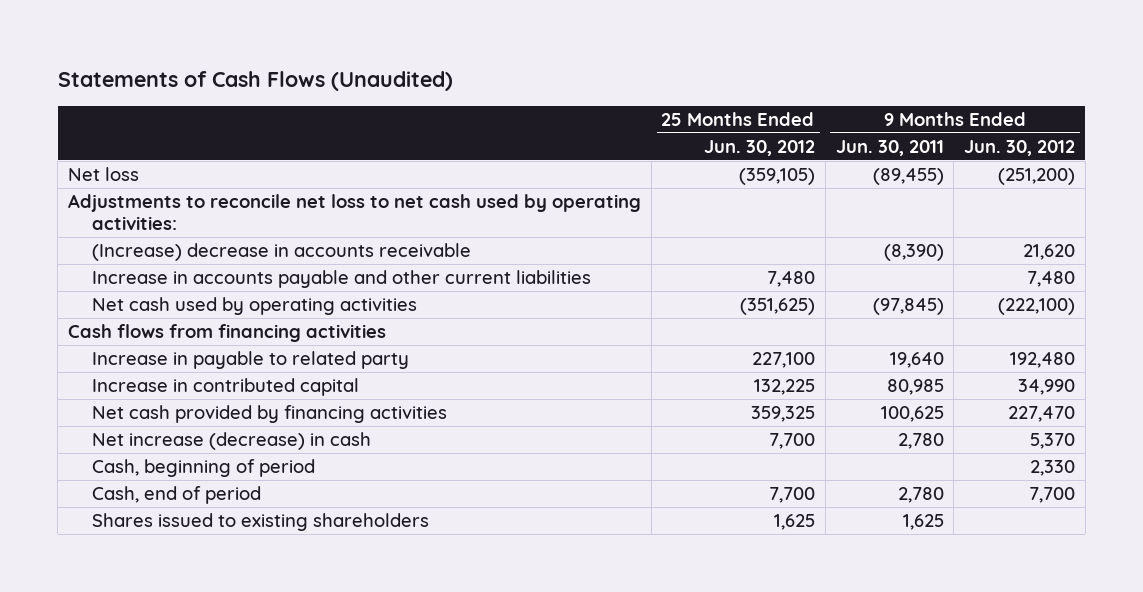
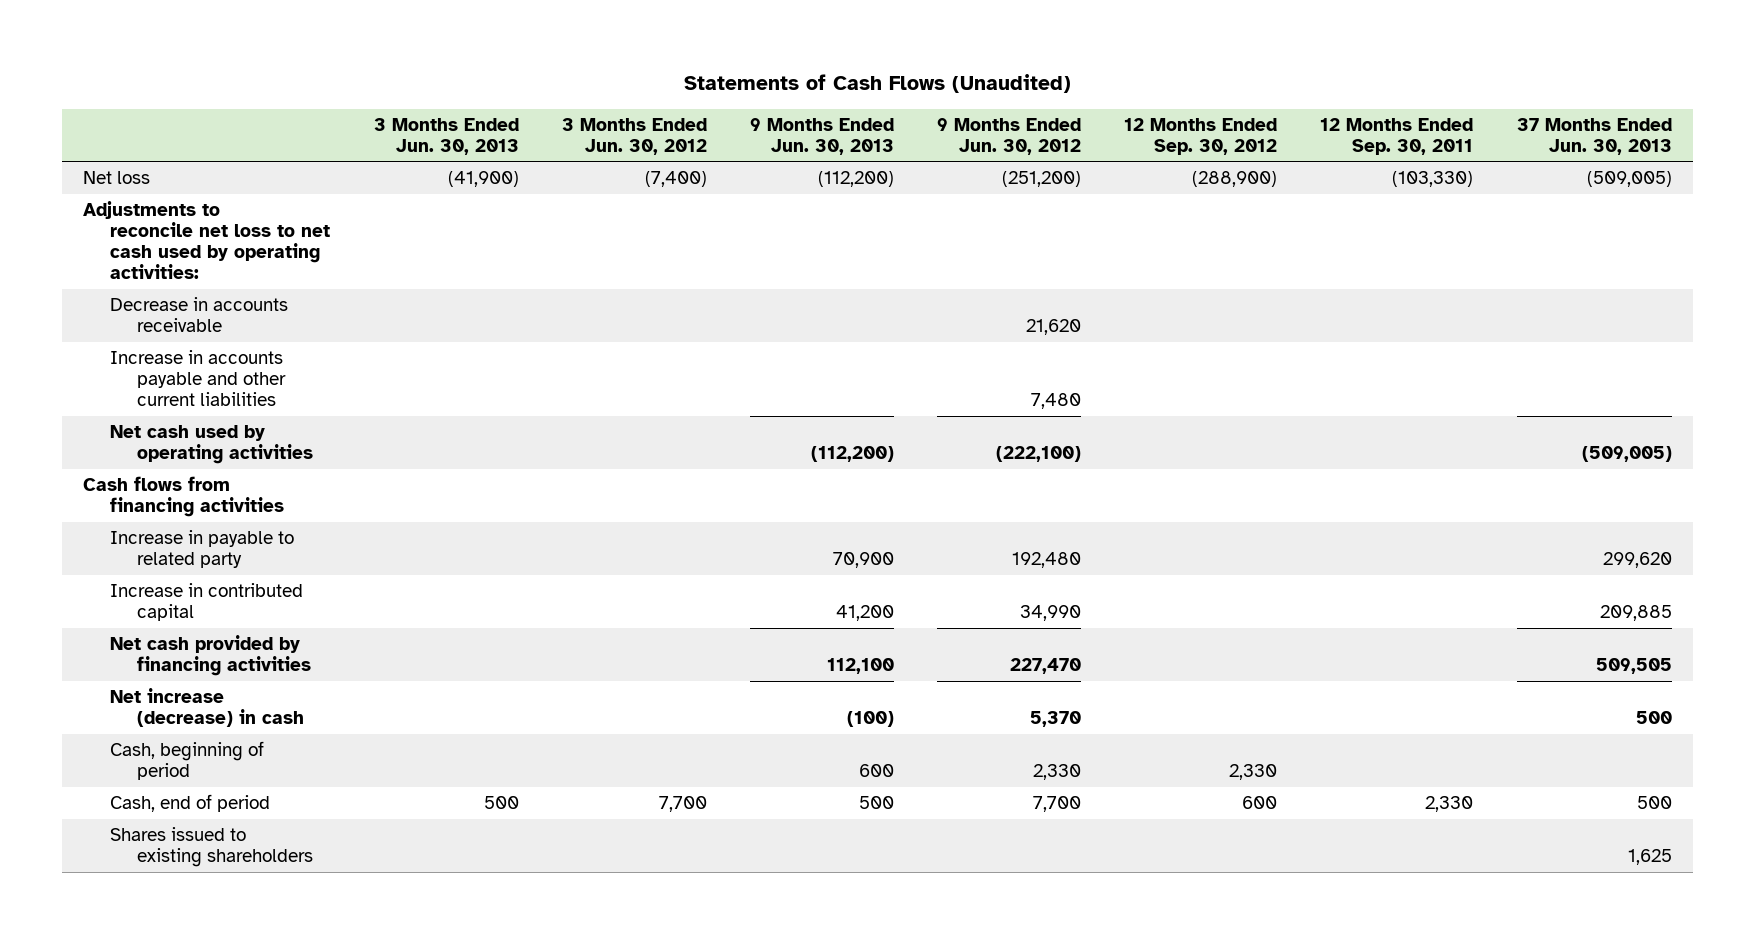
- | 25 Months Ended Jun. 30, 2012 | 9 Months Ended Jun. 30, 2011 | 9 Months Ended Jun. 30, 2012
+ | 3 Months Ended Jun. 30, 2013 | 3 Months Ended Jun. 30, 2012 | 9 Months Ended Jun. 30, 2013 | 9 Months Ended Jun. 30, 2012 | 12 Months Ended Sep. 30, 2012 | 12 Months Ended Sep. 30, 2011 | 37 Months Ended Jun. 30, 2013
- (Increase) decrease in accounts receivable | | (8,390) | 21,620
+ Decrease in accounts receivable | | | | 21,620 | | |

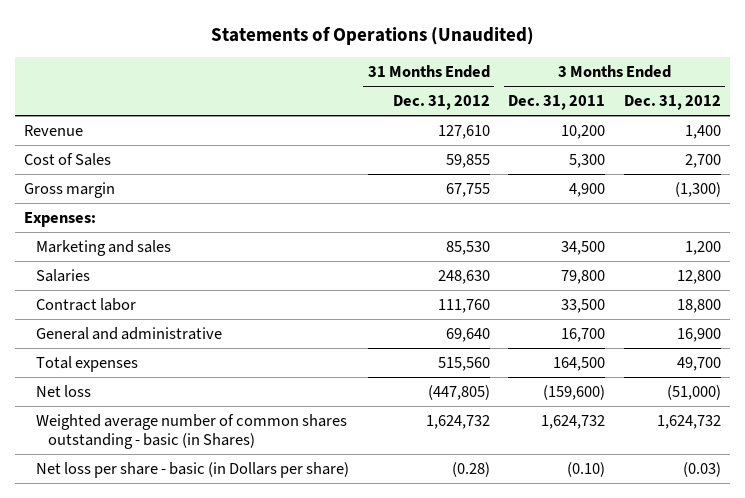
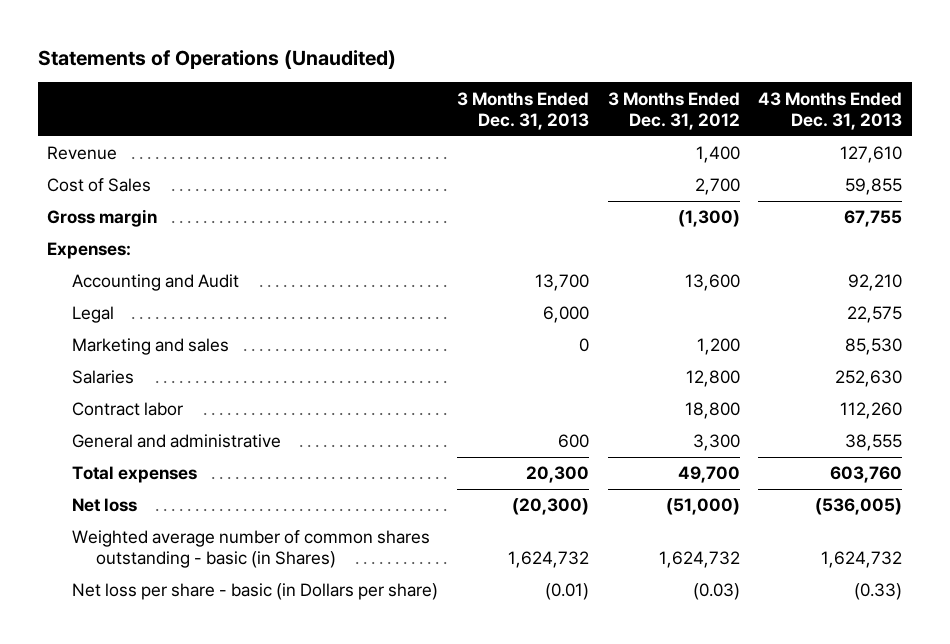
- | 31 Months Ended Dec. 31, 2012 | 3 Months Ended Dec. 31, 2011 | 3 Months Ended Dec. 31, 2012
+ | 3 Months Ended Dec. 31, 2013 | 3 Months Ended Dec. 31, 2012 | 43 Months Ended Dec. 31, 2013
+ Accounting and Audit | 13,700 | 13,600 | 92,210
+ Legal | 6,000 | | 22,575
- General and administrative | 69,640 | 16,700 | 16,900
+ General and administrative | 600 | 3,300 | 38,555

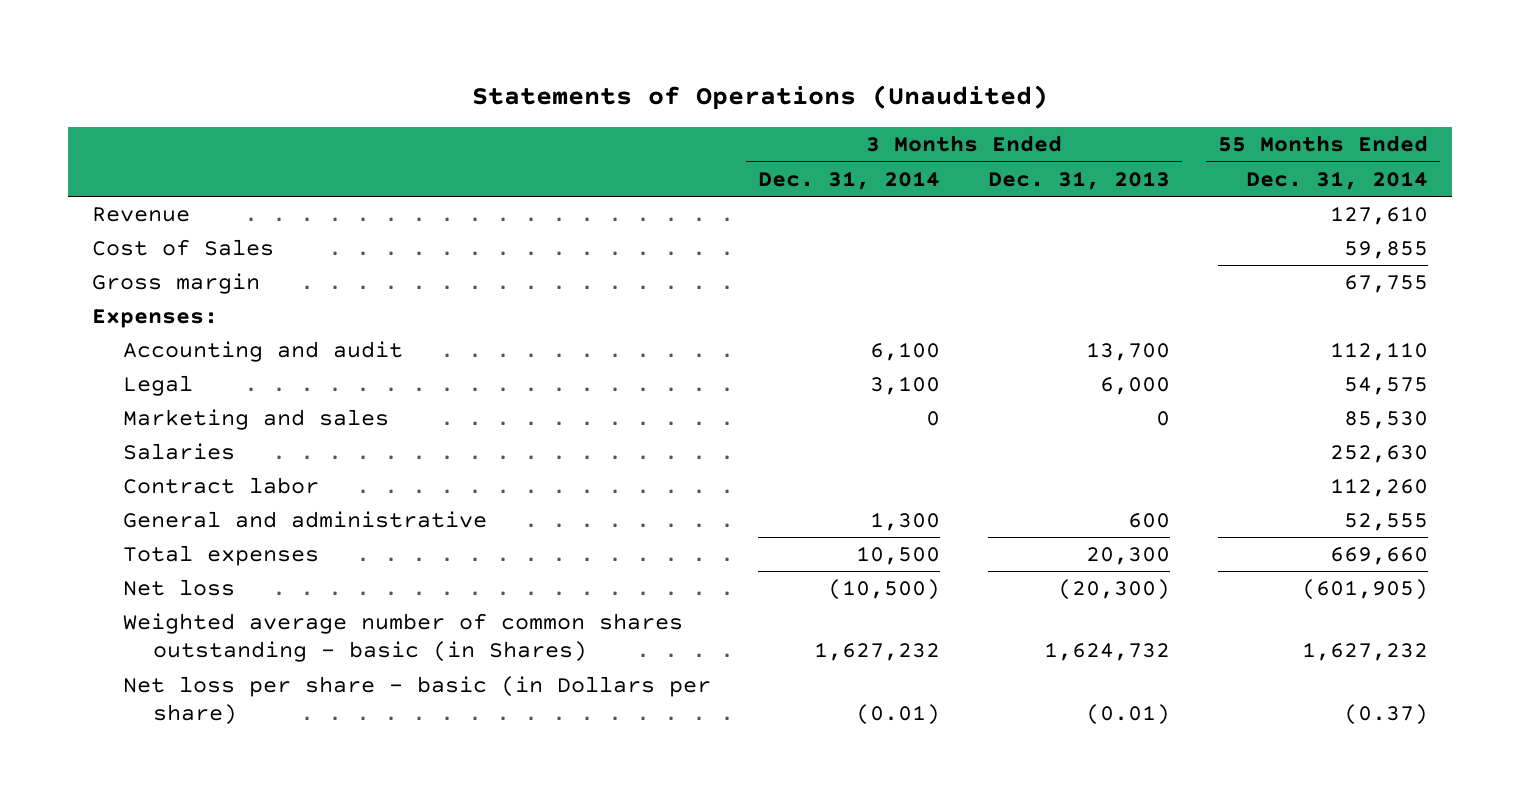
- | 3 Months Ended Dec. 31, 2013 | 3 Months Ended Dec. 31, 2012 | 43 Months Ended Dec. 31, 2013
+ | 3 Months Ended Dec. 31, 2014 | 3 Months Ended Dec. 31, 2013 | 55 Months Ended Dec. 31, 2014
- Accounting and Audit | 13,700 | 13,600 | 92,210
+ Accounting and audit | 6,100 | 13,700 | 112,110

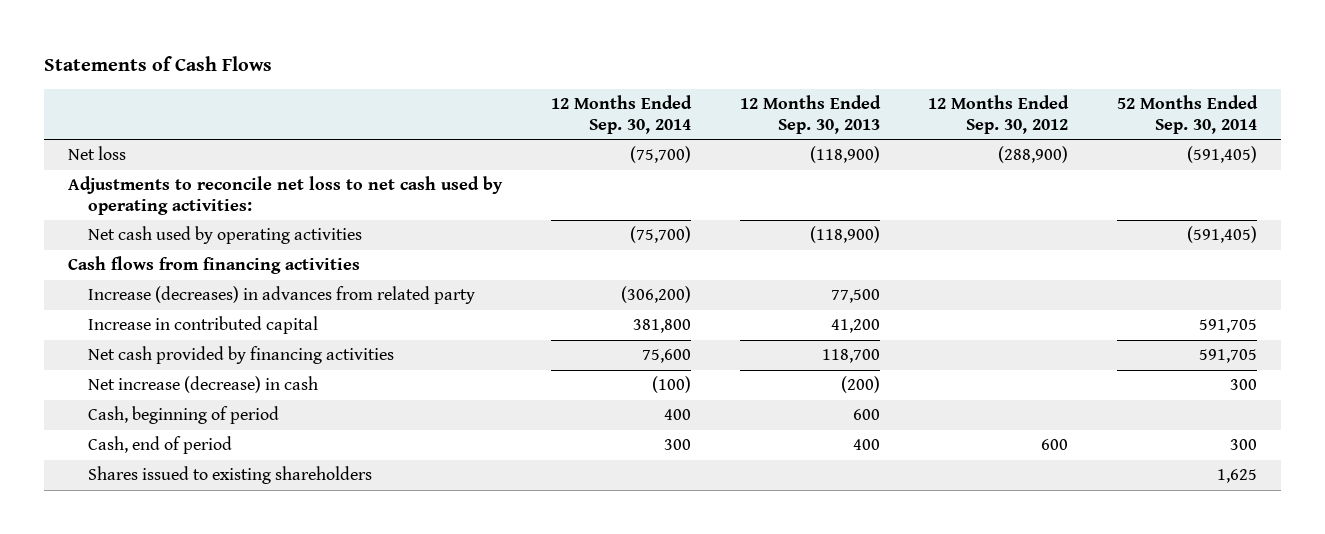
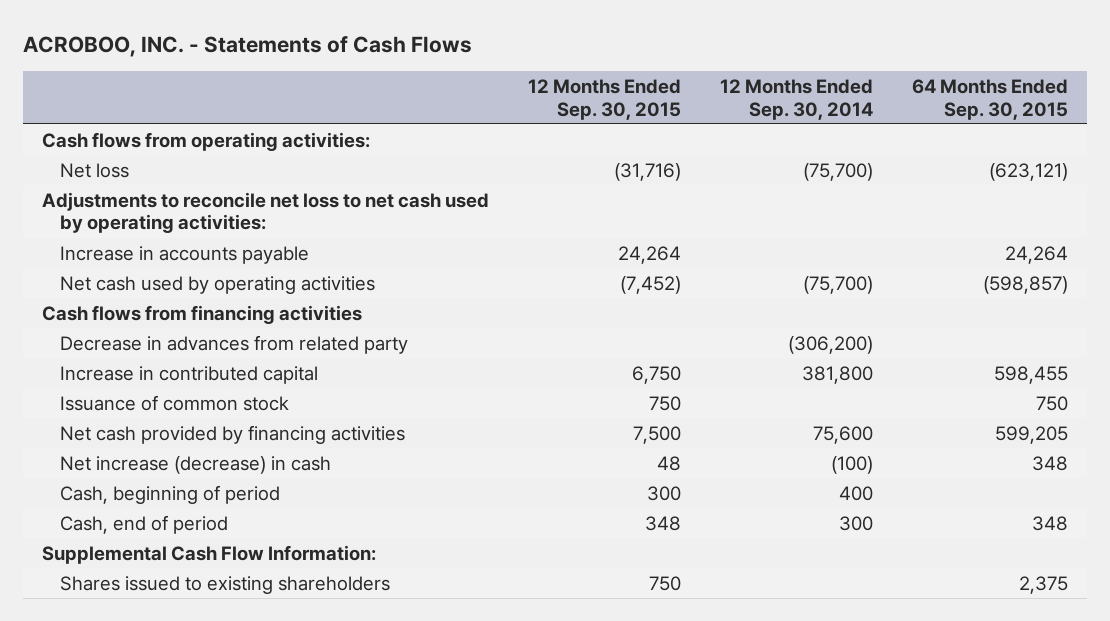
- Statements of Cash Flows
+ ACROBOO, INC. - Statements of Cash Flows
- | 12 Months Ended Sep. 30, 2014 | 12 Months Ended Sep. 30, 2013 | 12 Months Ended Sep. 30, 2012 | 52 Months Ended Sep. 30, 2014
+ | 12 Months Ended Sep. 30, 2015 | 12 Months Ended Sep. 30, 2014 | 64 Months Ended Sep. 30, 2015
+ Cash flows from operating activities:
+ Increase in accounts payable | 24,264 | | 24,264
- Increase (decreases) in advances from related party | (306,200) | 77,500 | |
+ Decrease in advances from related party | | (306,200) |
+ Issuance of common stock | 750 | | 750
+ Supplemental Cash Flow Information:

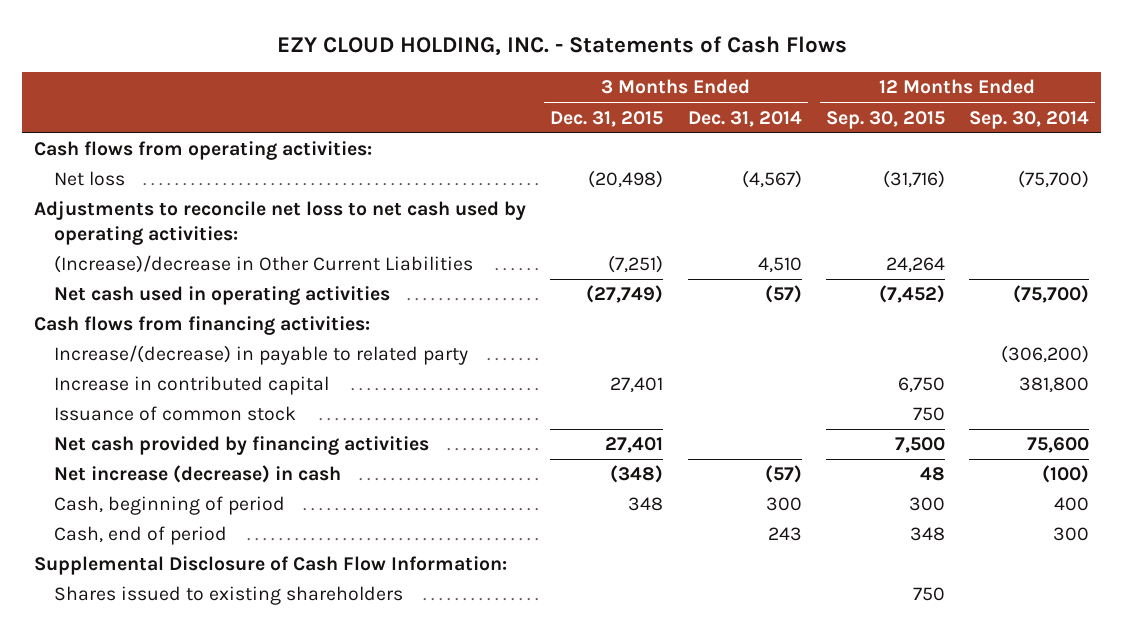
- ACROBOO, INC. - Statements of Cash Flows
+ EZY CLOUD HOLDING, INC. - Statements of Cash Flows
- | 12 Months Ended Sep. 30, 2015 | 12 Months Ended Sep. 30, 2014 | 64 Months Ended Sep. 30, 2015
+ | 3 Months Ended Dec. 31, 2015 | 3 Months Ended Dec. 31, 2014 | 12 Months Ended Sep. 30, 2015 | 12 Months Ended Sep. 30, 2014
- Increase in accounts payable | 24,264 | | 24,264
- Net cash used by operating activities | (7,452) | (75,700) | (598,857)
- Cash flows from financing activities
- Decrease in advances from related party | | (306,200) |
+ (Increase)/decrease in Other Current Liabilities | (7,251) | 4,510 | 24,264 |
+ Net cash used in operating activities | (27,749) | (57) | (7,452) | (75,700)
+ Cash flows from financing activities:
+ Increase/(decrease) in payable to related party | | | | (306,200)
- Supplemental Cash Flow Information:
+ Supplemental Disclosure of Cash Flow Information:

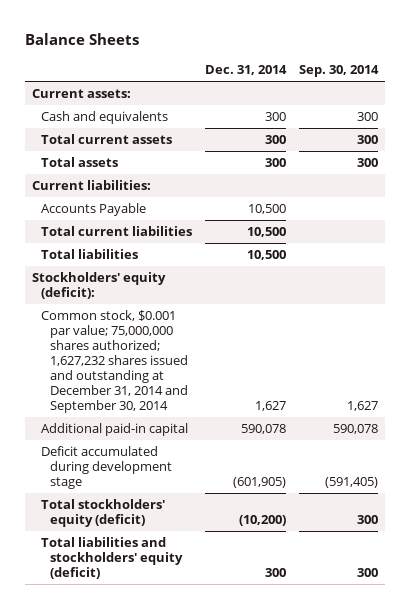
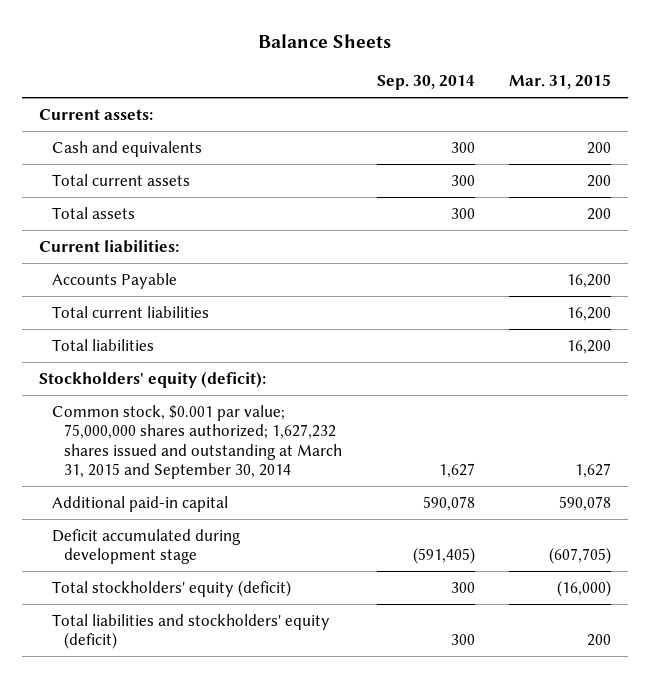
- | Dec. 31, 2014 | Sep. 30, 2014
+ | Sep. 30, 2014 | Mar. 31, 2015
- Common stock, $0.001 par value; 75,000,000 shares authorized; 1,627,232 shares issued and outstanding at December 31, 2014 and September 30, 2014 | 1,627 | 1,627
+ Common stock, $0.001 par value; 75,000,000 shares authorized; 1,627,232 shares issued and outstanding at March 31, 2015 and September 30, 2014 | 1,627 | 1,627

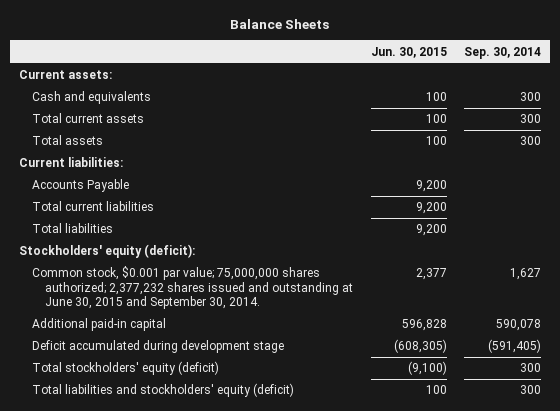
- | Sep. 30, 2014 | Mar. 31, 2015
+ | Jun. 30, 2015 | Sep. 30, 2014
- Common stock, $0.001 par value; 75,000,000 shares authorized; 1,627,232 shares issued and outstanding at March 31, 2015 and September 30, 2014 | 1,627 | 1,627
+ Common stock, $0.001 par value; 75,000,000 shares authorized; 2,377,232 shares issued and outstanding at June 30, 2015 and September 30, 2014. | 2,377 | 1,627

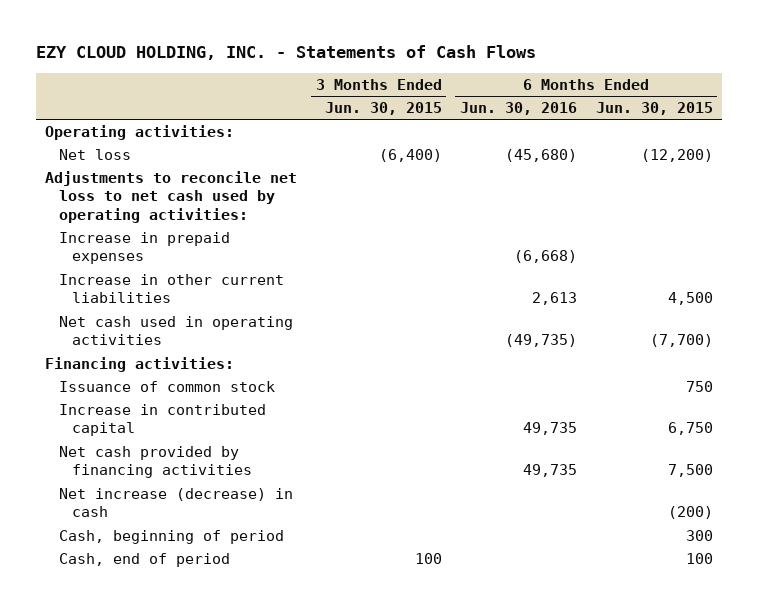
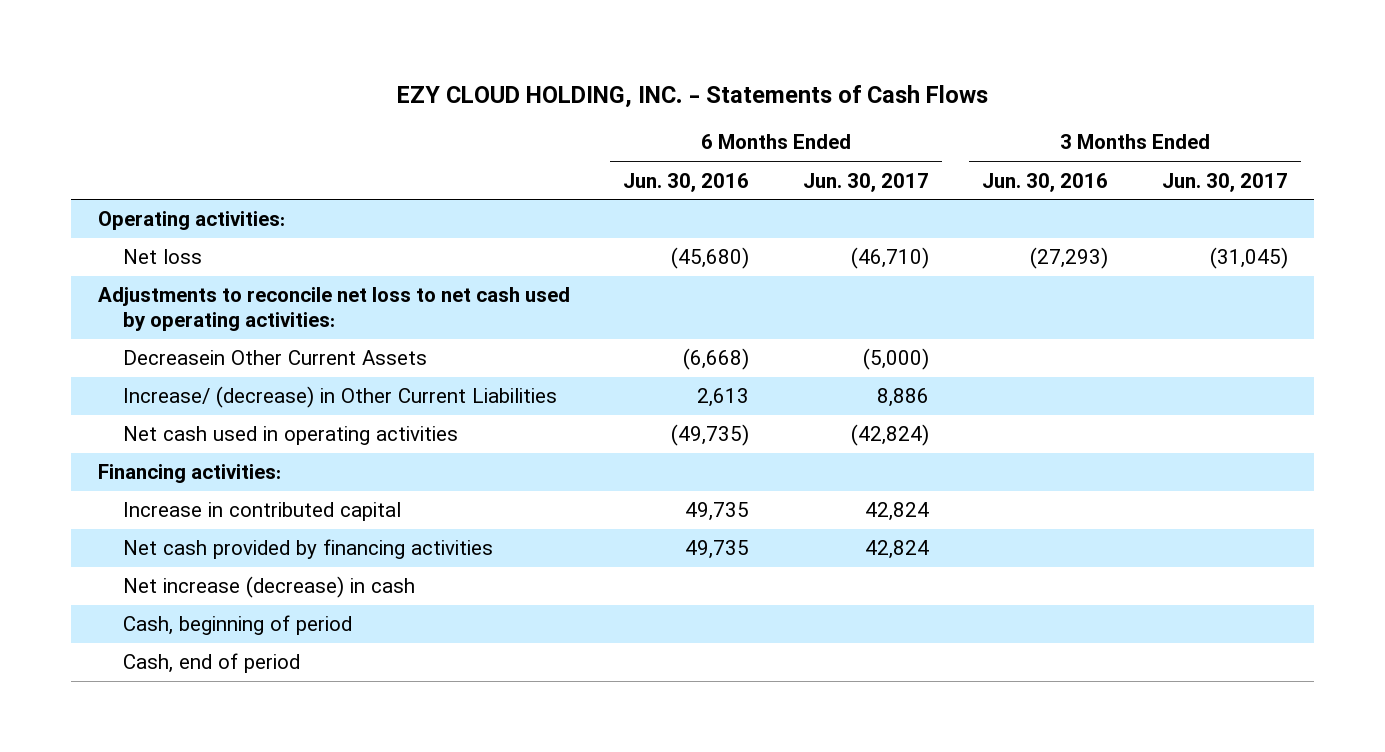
- | 3 Months Ended Jun. 30, 2015 | 6 Months Ended Jun. 30, 2016 | 6 Months Ended Jun. 30, 2015
+ | 6 Months Ended Jun. 30, 2016 | 6 Months Ended Jun. 30, 2017 | 3 Months Ended Jun. 30, 2016 | 3 Months Ended Jun. 30, 2017
- Increase in prepaid expenses | | (6,668) |
- Increase in other current liabilities | | 2,613 | 4,500
+ Decreasein Other Current Assets | (6,668) | (5,000) | |
+ Increase/ (decrease) in Other Current Liabilities | 2,613 | 8,886 | |
- Issuance of common stock | | | 750

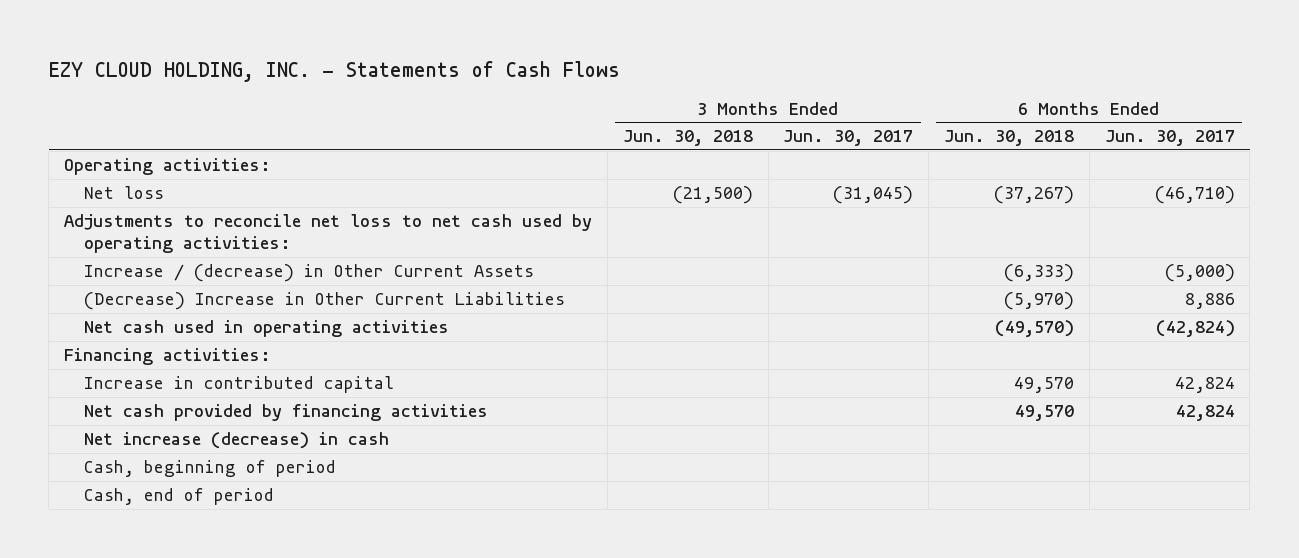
- | 6 Months Ended Jun. 30, 2016 | 6 Months Ended Jun. 30, 2017 | 3 Months Ended Jun. 30, 2016 | 3 Months Ended Jun. 30, 2017
+ | 3 Months Ended Jun. 30, 2018 | 3 Months Ended Jun. 30, 2017 | 6 Months Ended Jun. 30, 2018 | 6 Months Ended Jun. 30, 2017
- Decreasein Other Current Assets | (6,668) | (5,000) | |
- Increase/ (decrease) in Other Current Liabilities | 2,613 | 8,886 | |
+ Increase / (decrease) in Other Current Assets | | | (6,333) | (5,000)
+ (Decrease) Increase in Other Current Liabilities | | | (5,970) | 8,886

